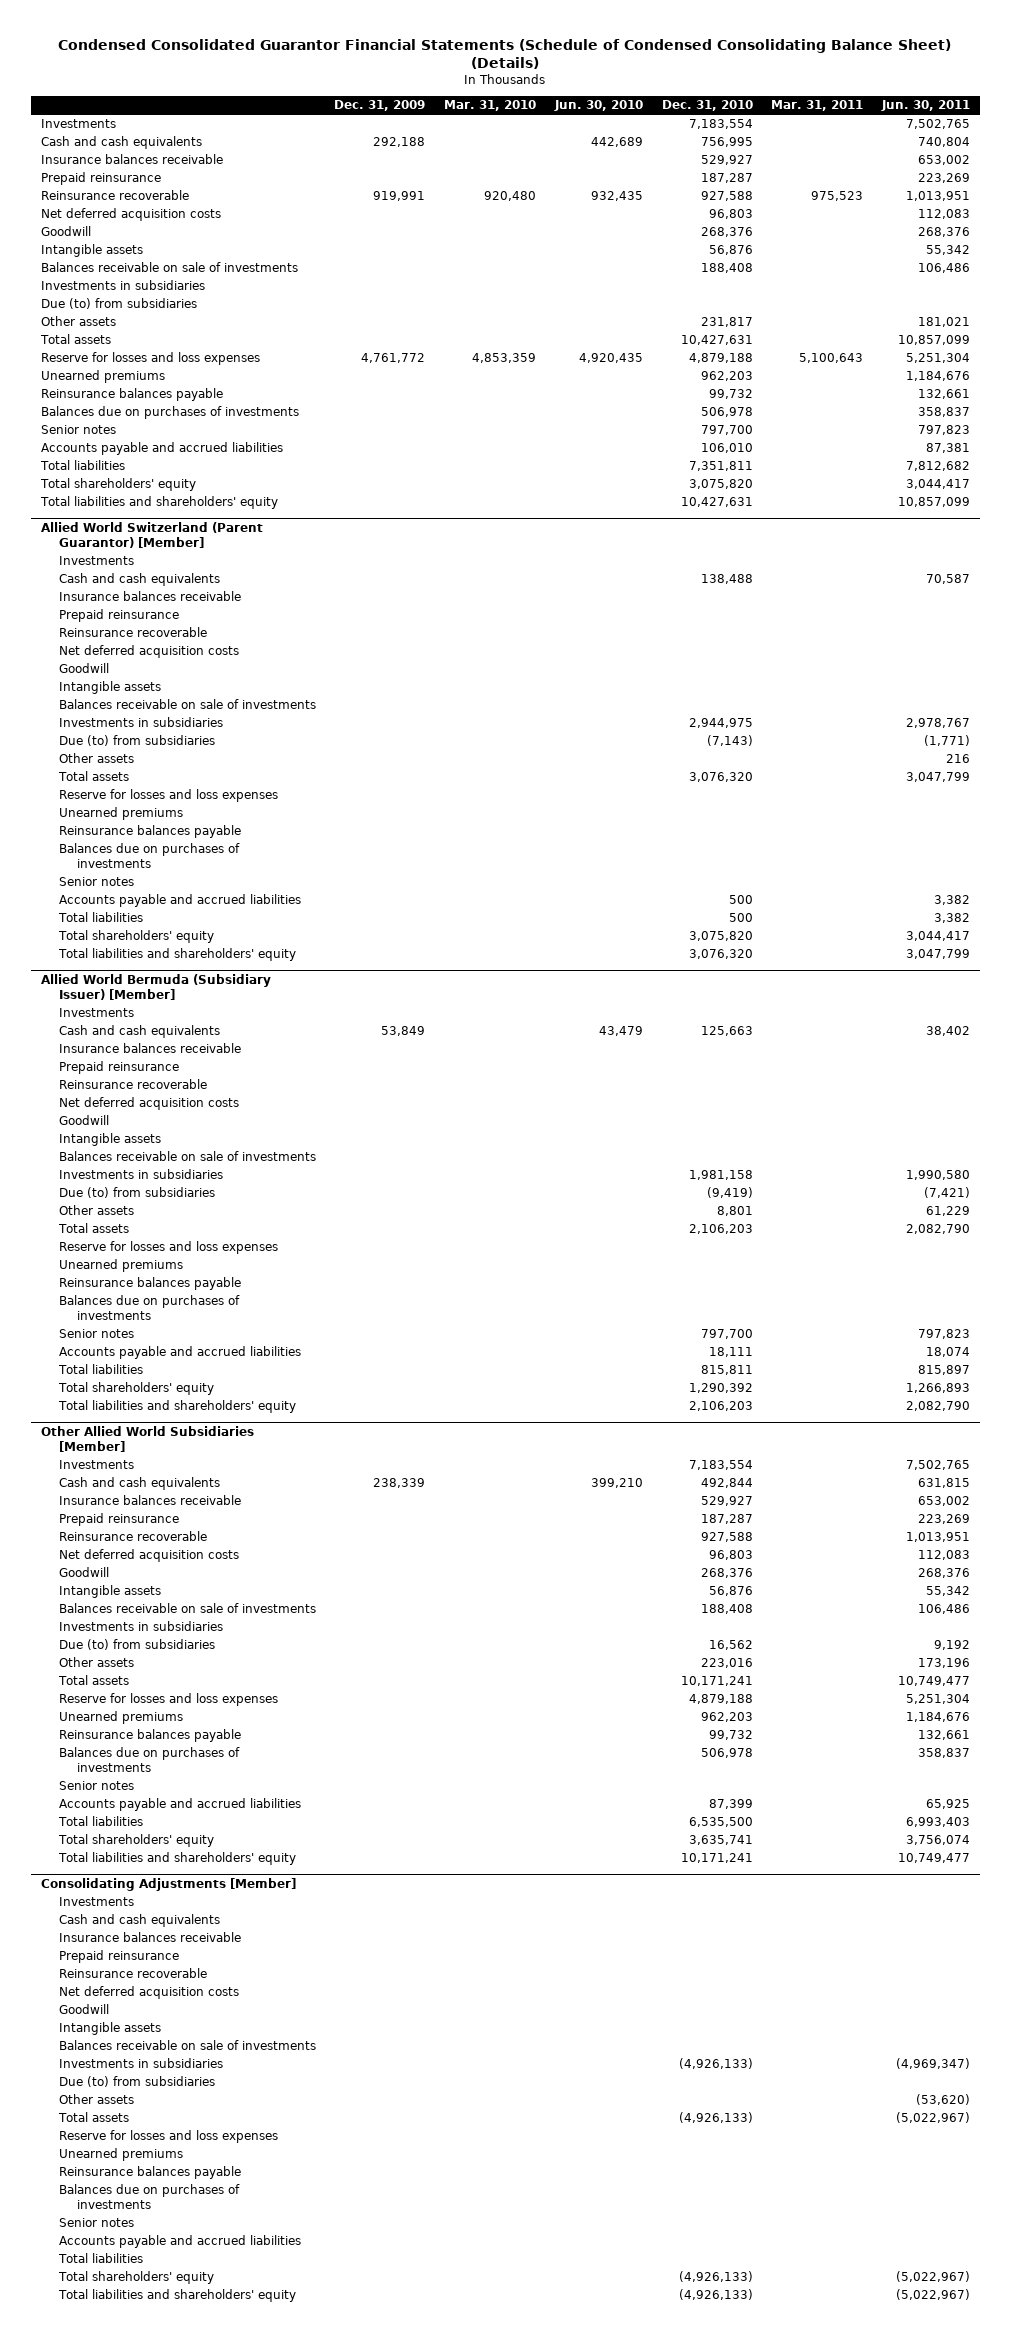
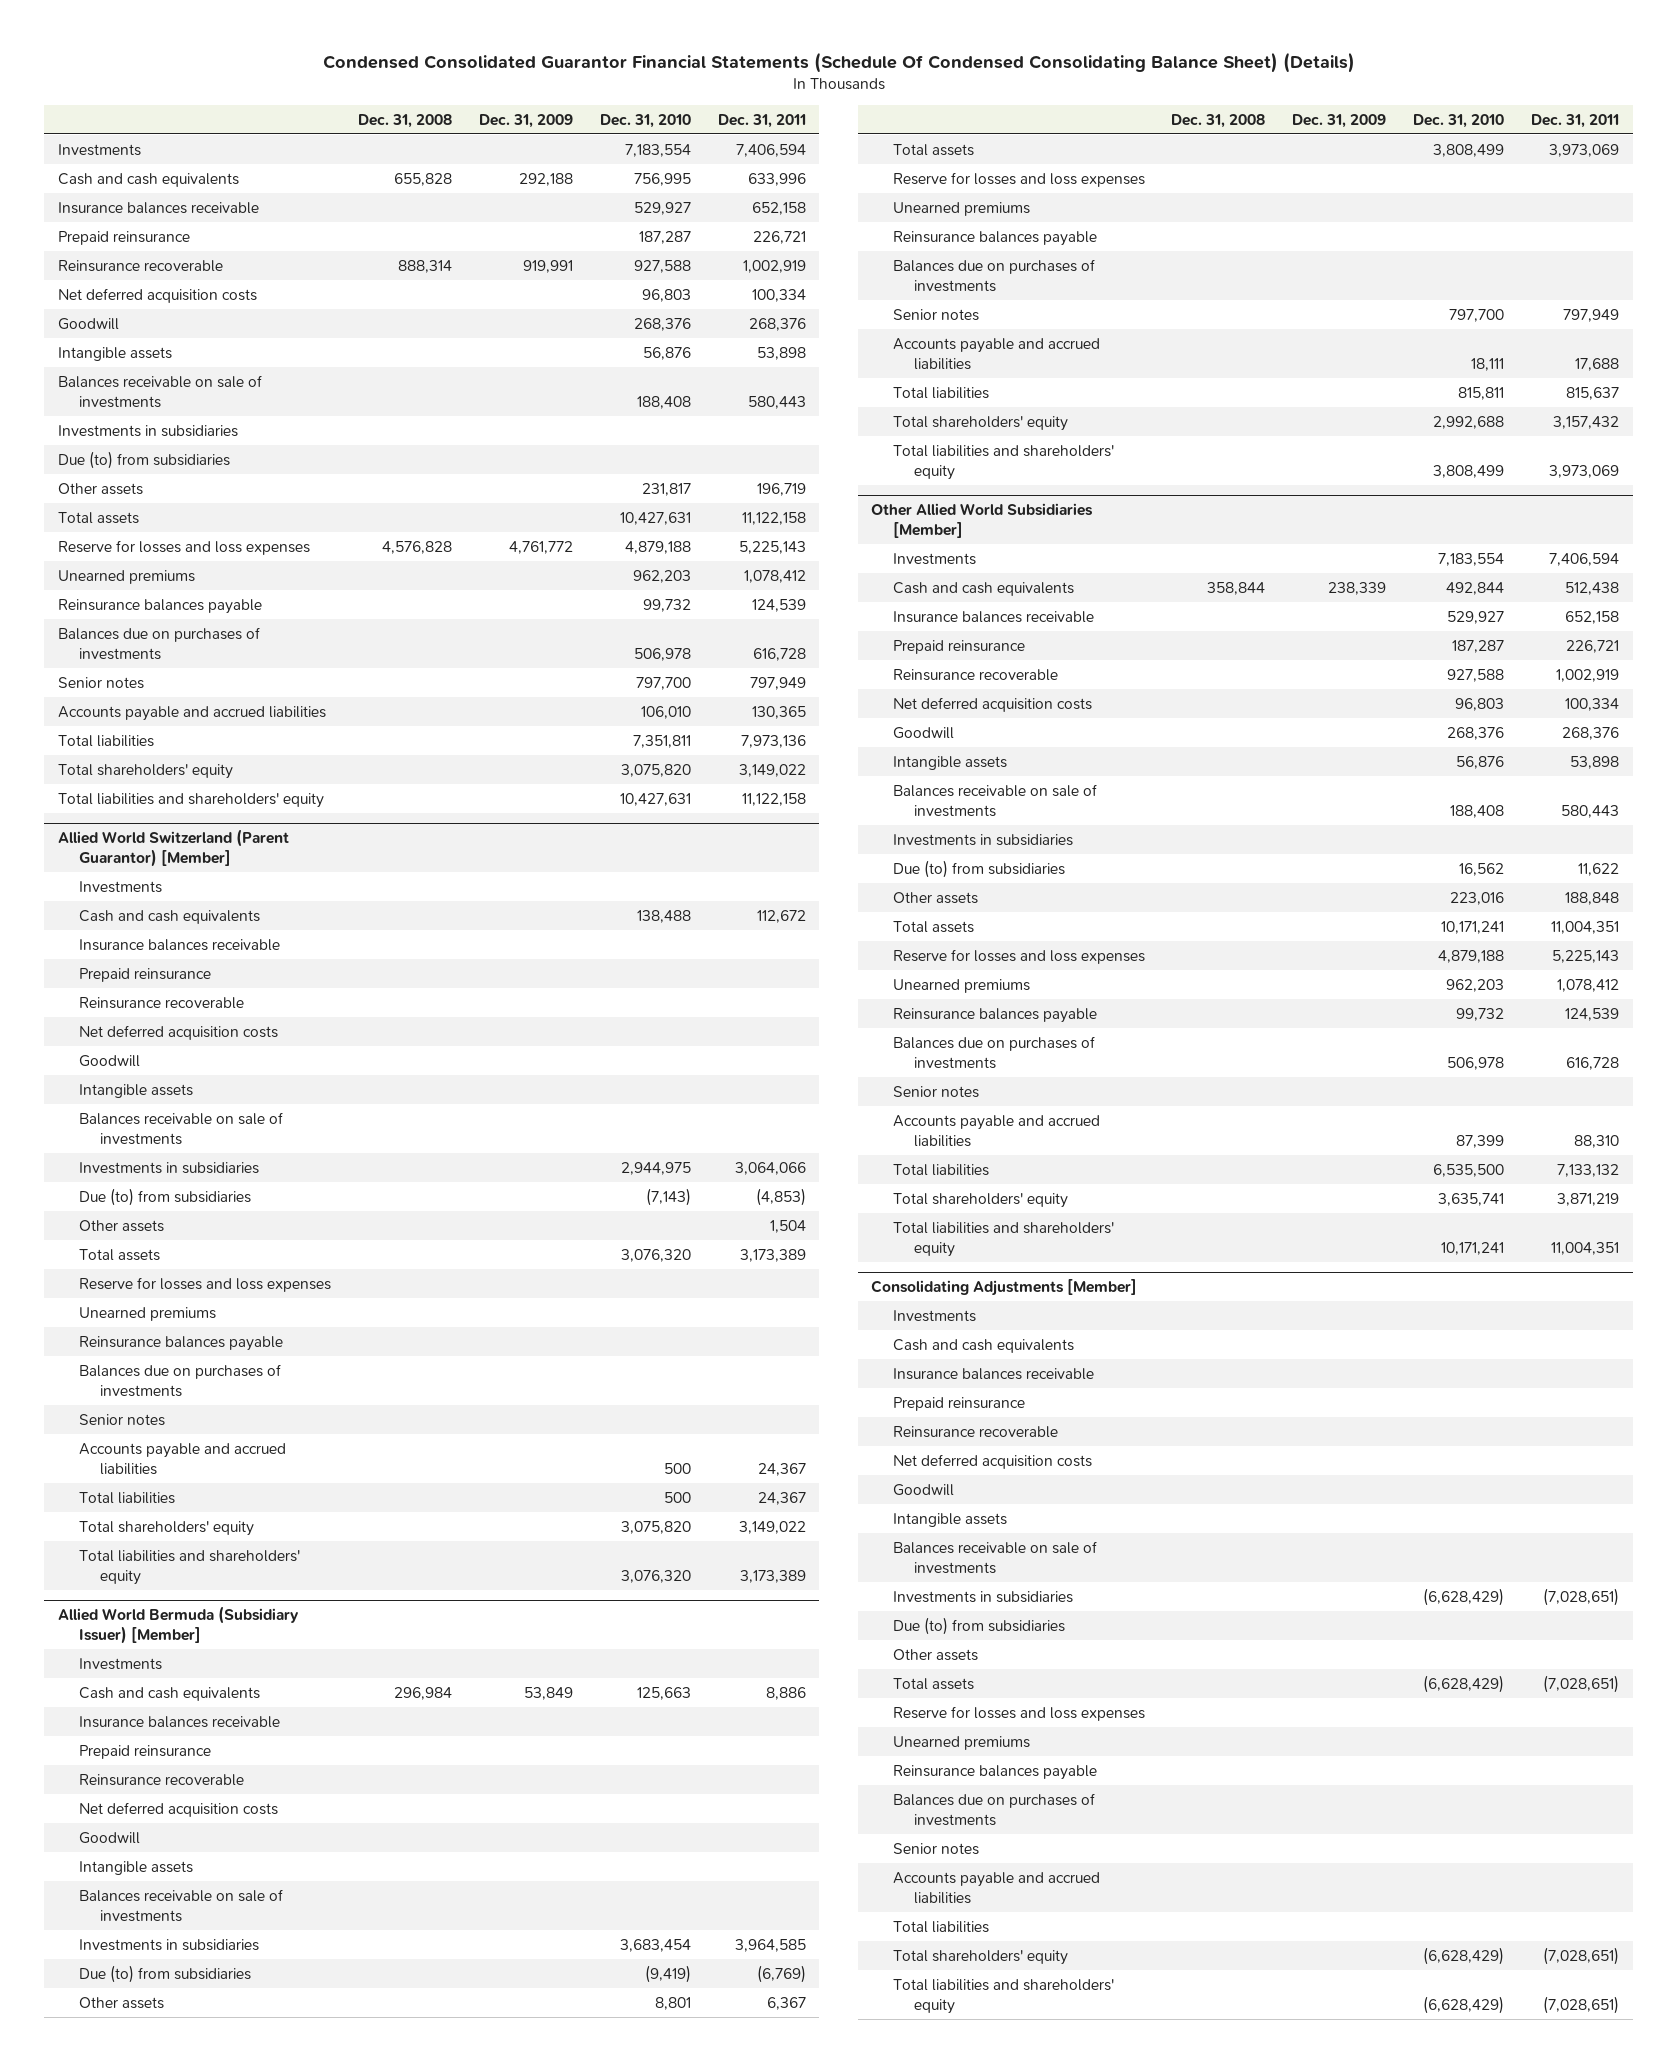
- Condensed Consolidated Guarantor Financial Statements (Schedule of Condensed Consolidating Balance Sheet) (Details)
+ Condensed Consolidated Guarantor Financial Statements (Schedule Of Condensed Consolidating Balance Sheet) (Details)
- | Dec. 31, 2009 | Mar. 31, 2010 | Jun. 30, 2010 | Dec. 31, 2010 | Mar. 31, 2011 | Jun. 30, 2011
+ | Dec. 31, 2008 | Dec. 31, 2009 | Dec. 31, 2010 | Dec. 31, 2011
@ Allied World Bermuda (Subsidiary Issuer) [Member]
- Investments in subsidiaries | | | | 1,981,158 | | 1,990,580
+ Investments in subsidiaries | | | 3,683,454 | 3,964,585
- Total assets | | | | 2,106,203 | | 2,082,790
+ Total assets | | | 3,808,499 | 3,973,069
- Total shareholders' equity | | | | 1,290,392 | | 1,266,893
- Total liabilities and shareholders' equity | | | | 2,106,203 | | 2,082,790
+ Total shareholders' equity | | | 2,992,688 | 3,157,432
+ Total liabilities and shareholders' equity | | | 3,808,499 | 3,973,069
@ Consolidating Adjustments [Member]
- Investments in subsidiaries | | | | (4,926,133) | | (4,969,347)
+ Investments in subsidiaries | | | (6,628,429) | (7,028,651)
- Total assets | | | | (4,926,133) | | (5,022,967)
+ Total assets | | | (6,628,429) | (7,028,651)
- Total shareholders' equity | | | | (4,926,133) | | (5,022,967)
- Total liabilities and shareholders' equity | | | | (4,926,133) | | (5,022,967)
+ Total shareholders' equity | | | (6,628,429) | (7,028,651)
+ Total liabilities and shareholders' equity | | | (6,628,429) | (7,028,651)

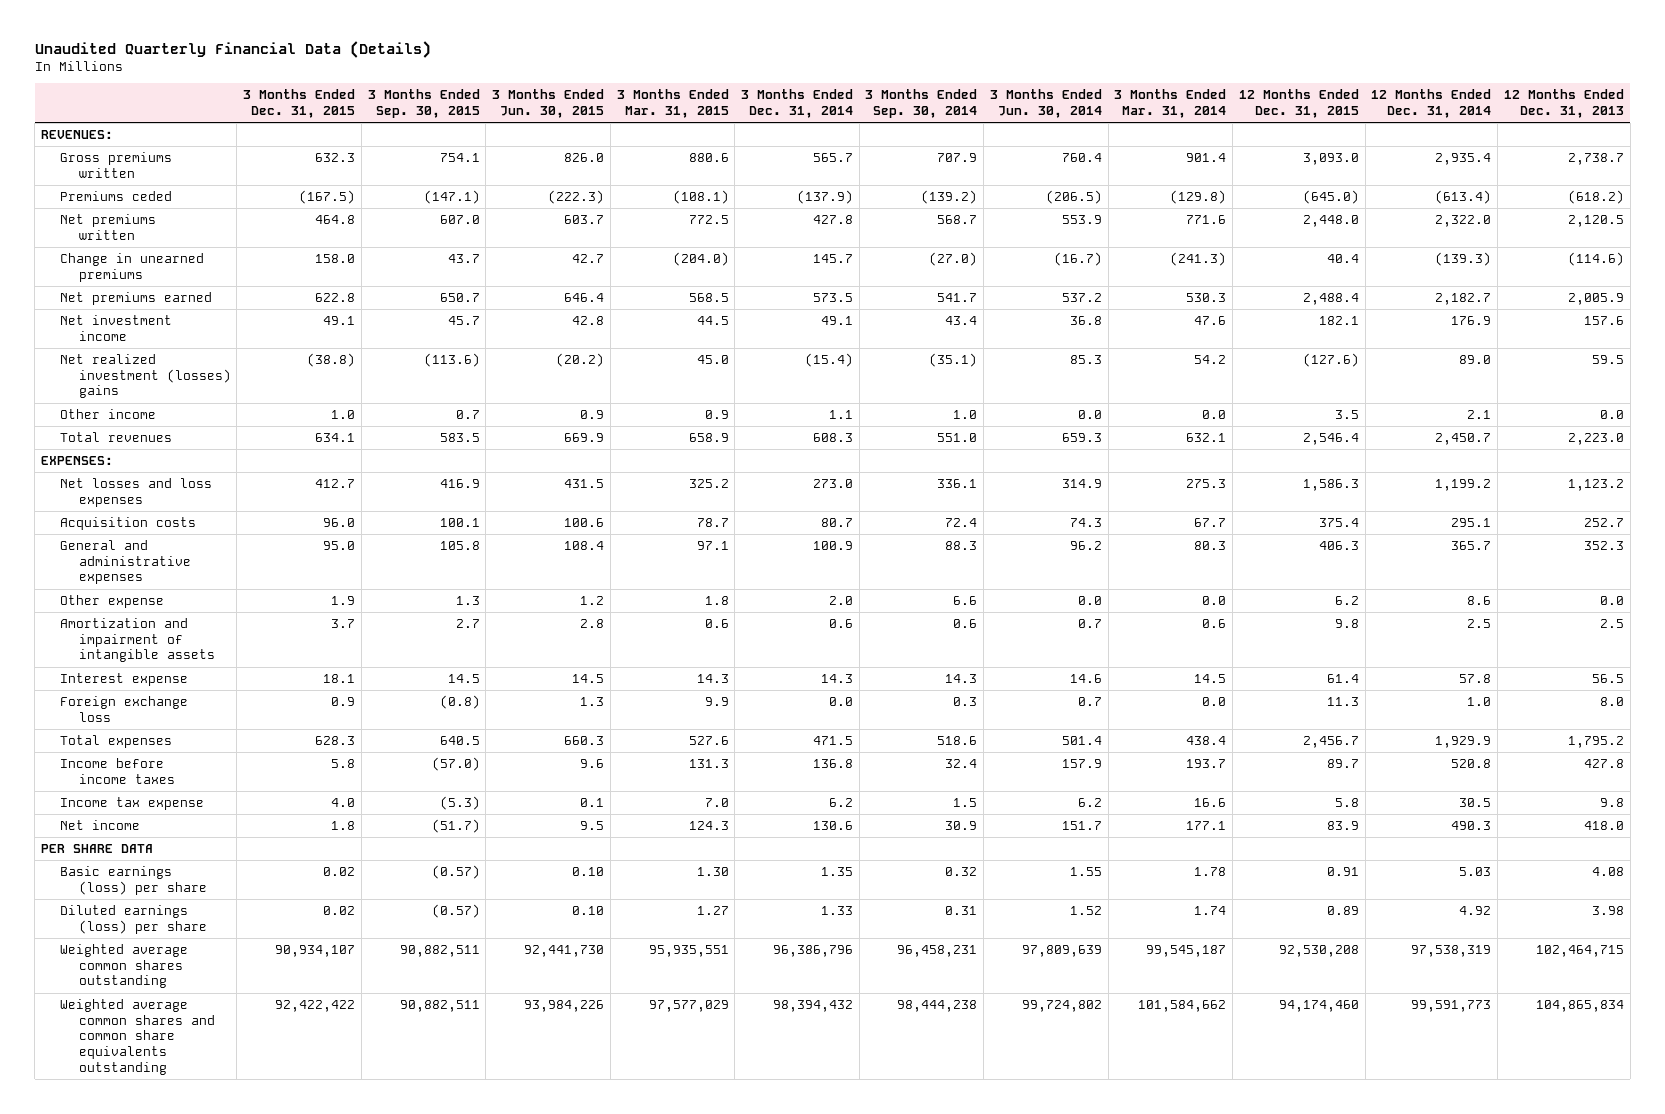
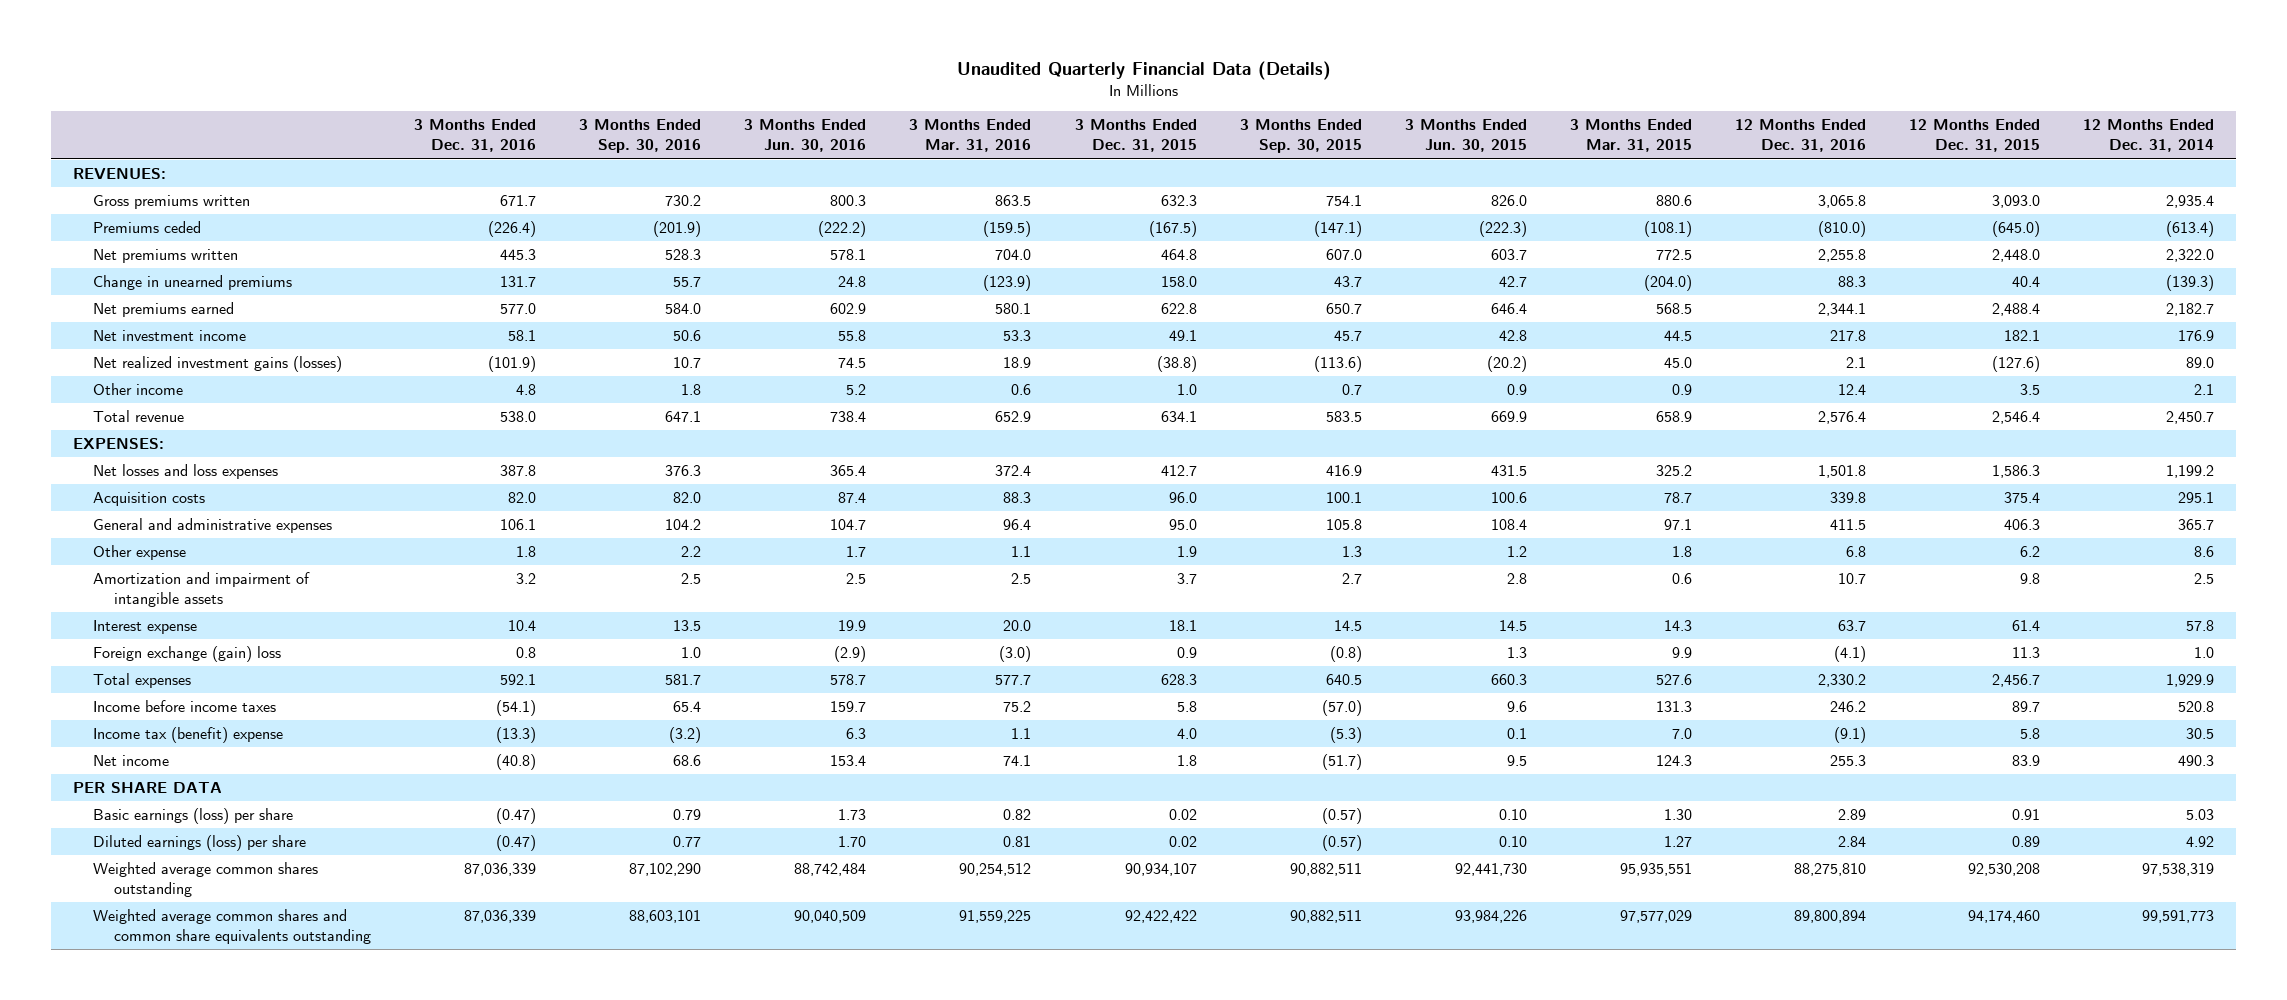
- | 3 Months Ended Dec. 31, 2015 | 3 Months Ended Sep. 30, 2015 | 3 Months Ended Jun. 30, 2015 | 3 Months Ended Mar. 31, 2015 | 3 Months Ended Dec. 31, 2014 | 3 Months Ended Sep. 30, 2014 | 3 Months Ended Jun. 30, 2014 | 3 Months Ended Mar. 31, 2014 | 12 Months Ended Dec. 31, 2015 | 12 Months Ended Dec. 31, 2014 | 12 Months Ended Dec. 31, 2013
+ | 3 Months Ended Dec. 31, 2016 | 3 Months Ended Sep. 30, 2016 | 3 Months Ended Jun. 30, 2016 | 3 Months Ended Mar. 31, 2016 | 3 Months Ended Dec. 31, 2015 | 3 Months Ended Sep. 30, 2015 | 3 Months Ended Jun. 30, 2015 | 3 Months Ended Mar. 31, 2015 | 12 Months Ended Dec. 31, 2016 | 12 Months Ended Dec. 31, 2015 | 12 Months Ended Dec. 31, 2014
- Net realized investment (losses) gains | (38.8) | (113.6) | (20.2) | 45.0 | (15.4) | (35.1) | 85.3 | 54.2 | (127.6) | 89.0 | 59.5
+ Net realized investment gains (losses) | (101.9) | 10.7 | 74.5 | 18.9 | (38.8) | (113.6) | (20.2) | 45.0 | 2.1 | (127.6) | 89.0
- Total revenues | 634.1 | 583.5 | 669.9 | 658.9 | 608.3 | 551.0 | 659.3 | 632.1 | 2,546.4 | 2,450.7 | 2,223.0
+ Total revenue | 538.0 | 647.1 | 738.4 | 652.9 | 634.1 | 583.5 | 669.9 | 658.9 | 2,576.4 | 2,546.4 | 2,450.7
- Foreign exchange loss | 0.9 | (0.8) | 1.3 | 9.9 | 0.0 | 0.3 | 0.7 | 0.0 | 11.3 | 1.0 | 8.0
+ Foreign exchange (gain) loss | 0.8 | 1.0 | (2.9) | (3.0) | 0.9 | (0.8) | 1.3 | 9.9 | (4.1) | 11.3 | 1.0
- Income tax expense | 4.0 | (5.3) | 0.1 | 7.0 | 6.2 | 1.5 | 6.2 | 16.6 | 5.8 | 30.5 | 9.8
+ Income tax (benefit) expense | (13.3) | (3.2) | 6.3 | 1.1 | 4.0 | (5.3) | 0.1 | 7.0 | (9.1) | 5.8 | 30.5

